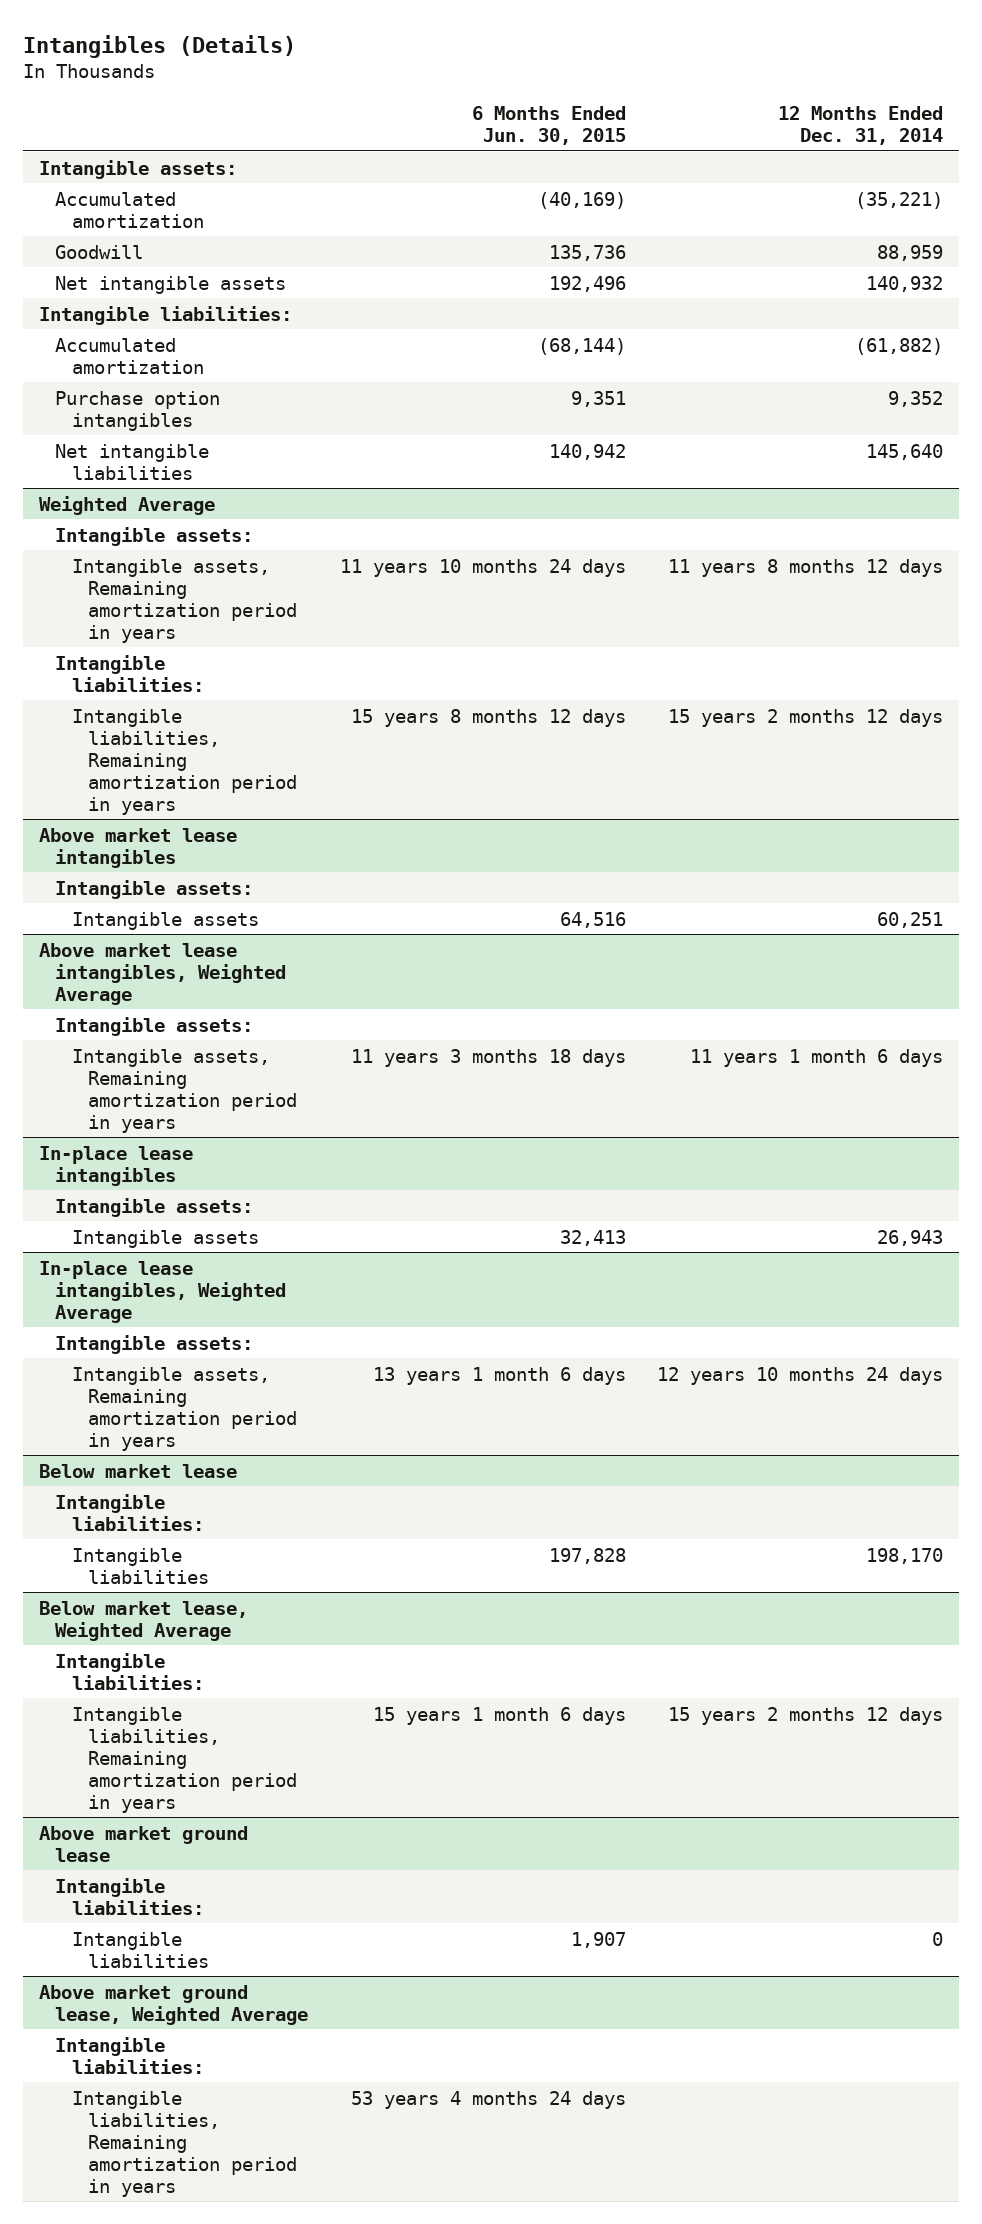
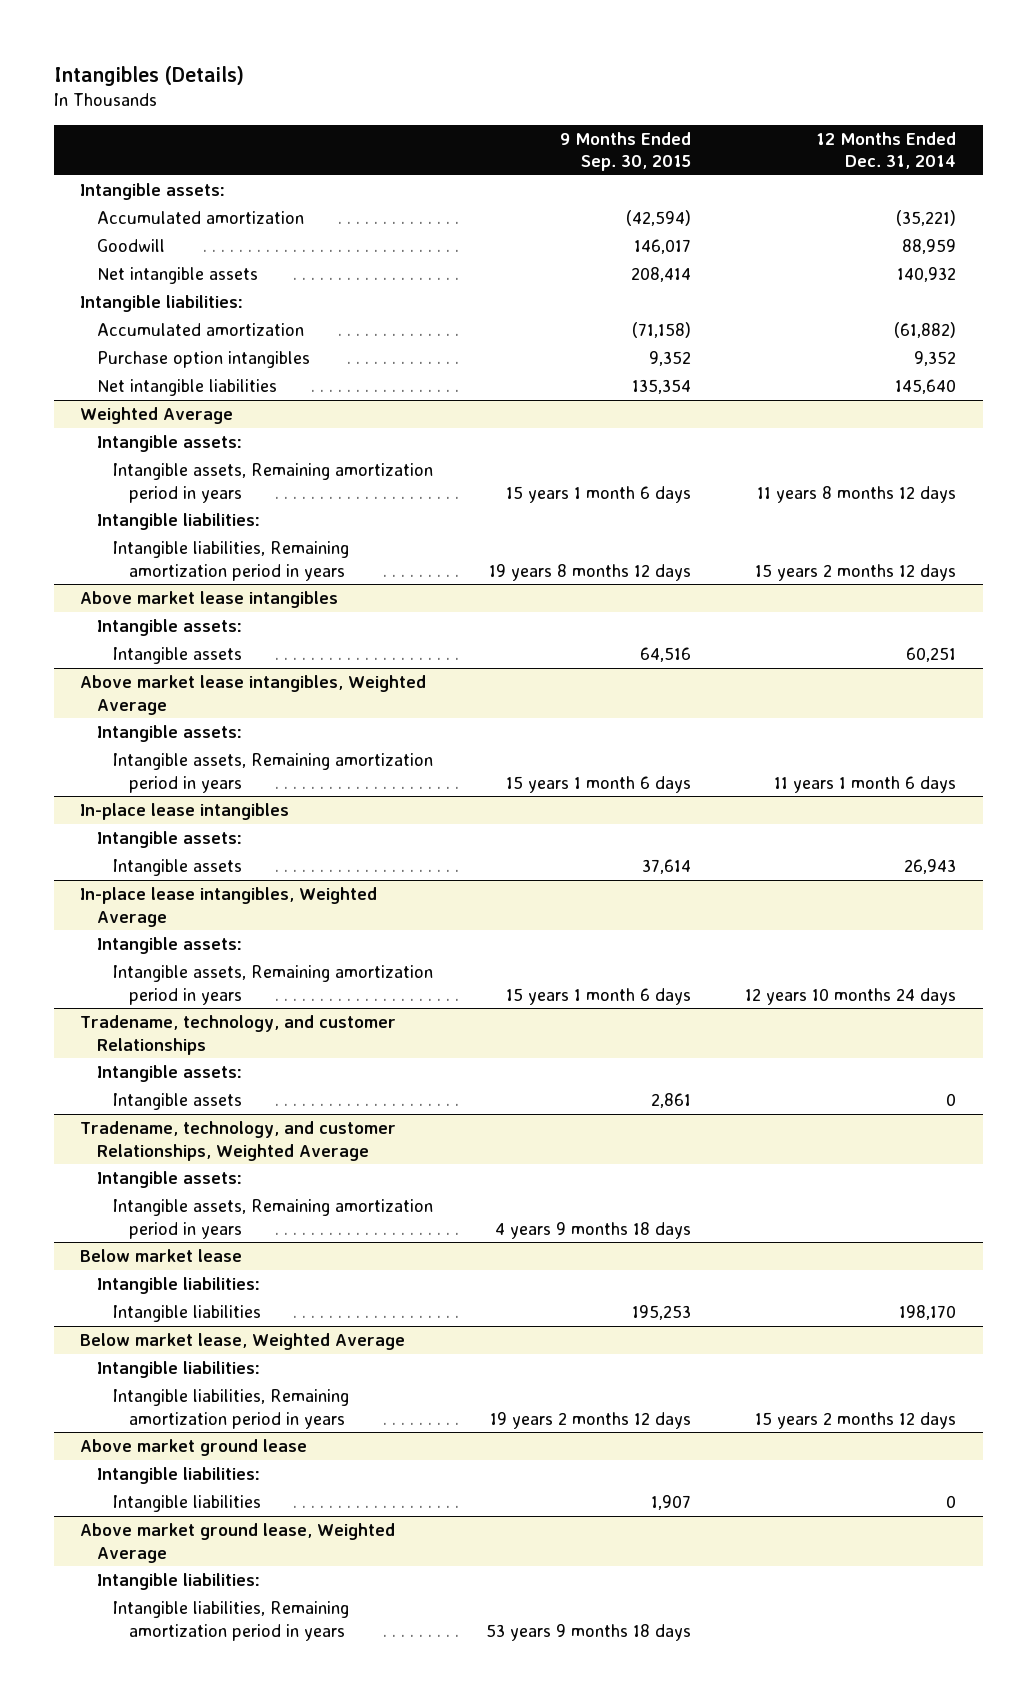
- | 6 Months Ended Jun. 30, 2015 | 12 Months Ended Dec. 31, 2014
+ | 9 Months Ended Sep. 30, 2015 | 12 Months Ended Dec. 31, 2014
+ Tradename, technology, and customer Relationships
+ Intangible assets:
+ Intangible assets | 2,861 | 0
+ Tradename, technology, and customer Relationships, Weighted Average
+ Intangible assets:
+ Intangible assets, Remaining amortization period in years | 4 years 9 months 18 days |

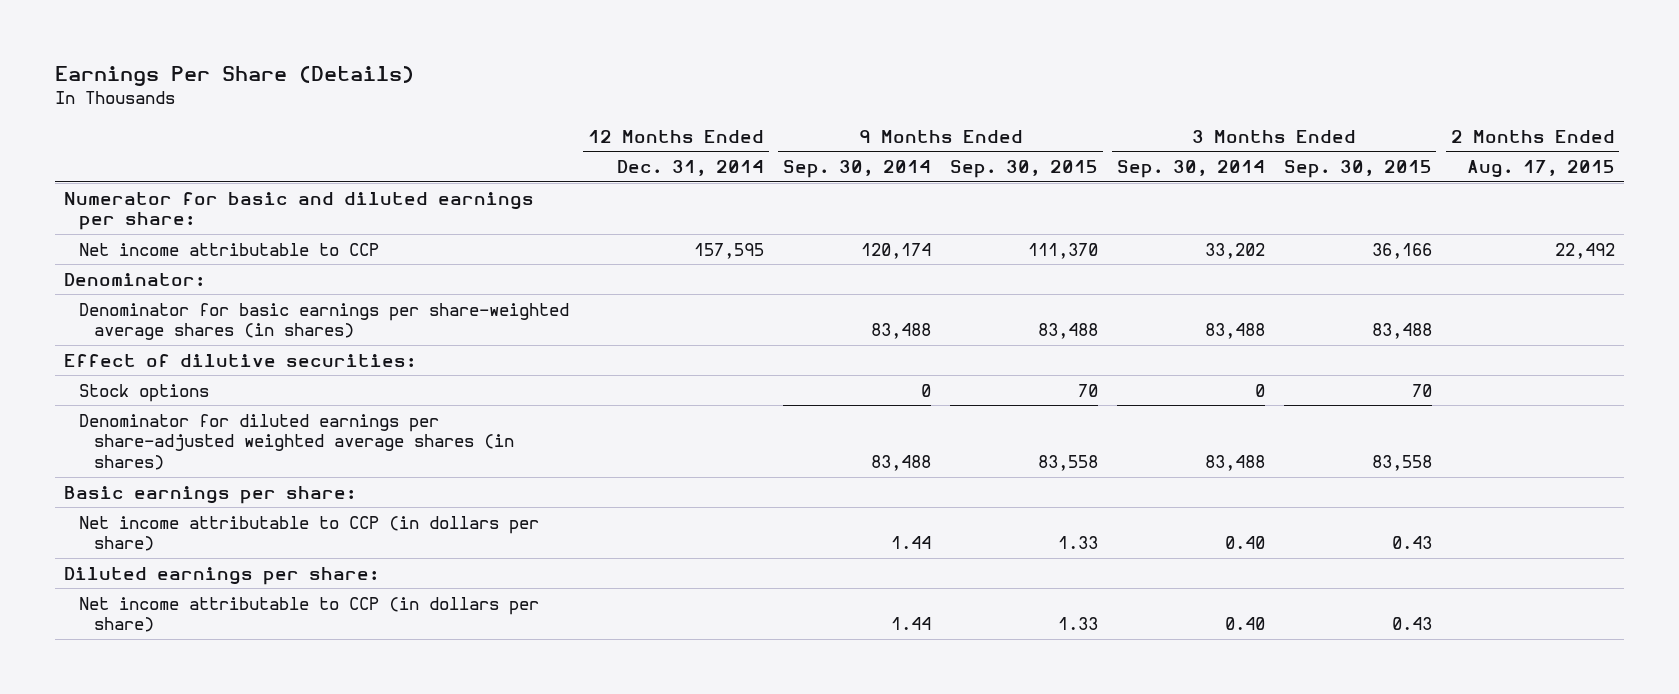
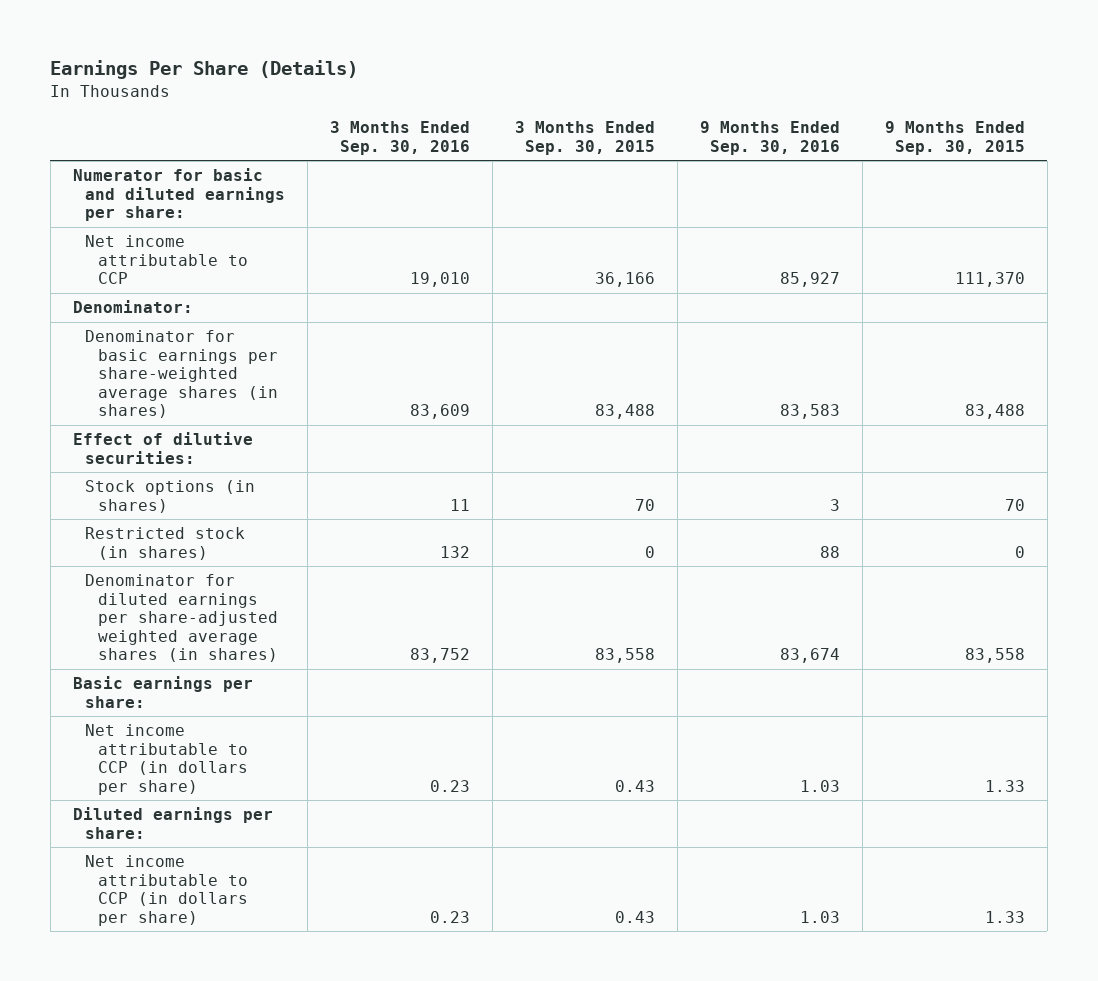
- | 12 Months Ended Dec. 31, 2014 | 9 Months Ended Sep. 30, 2014 | 9 Months Ended Sep. 30, 2015 | 3 Months Ended Sep. 30, 2014 | 3 Months Ended Sep. 30, 2015 | 2 Months Ended Aug. 17, 2015
+ | 3 Months Ended Sep. 30, 2016 | 3 Months Ended Sep. 30, 2015 | 9 Months Ended Sep. 30, 2016 | 9 Months Ended Sep. 30, 2015
- Stock options | | 0 | 70 | 0 | 70 |
+ Stock options (in shares) | 11 | 70 | 3 | 70
+ Restricted stock (in shares) | 132 | 0 | 88 | 0

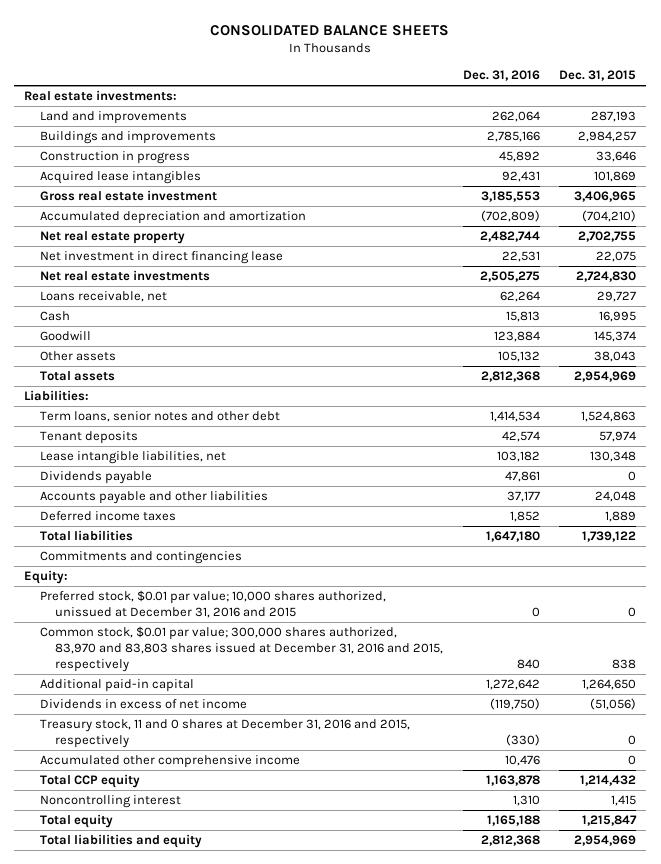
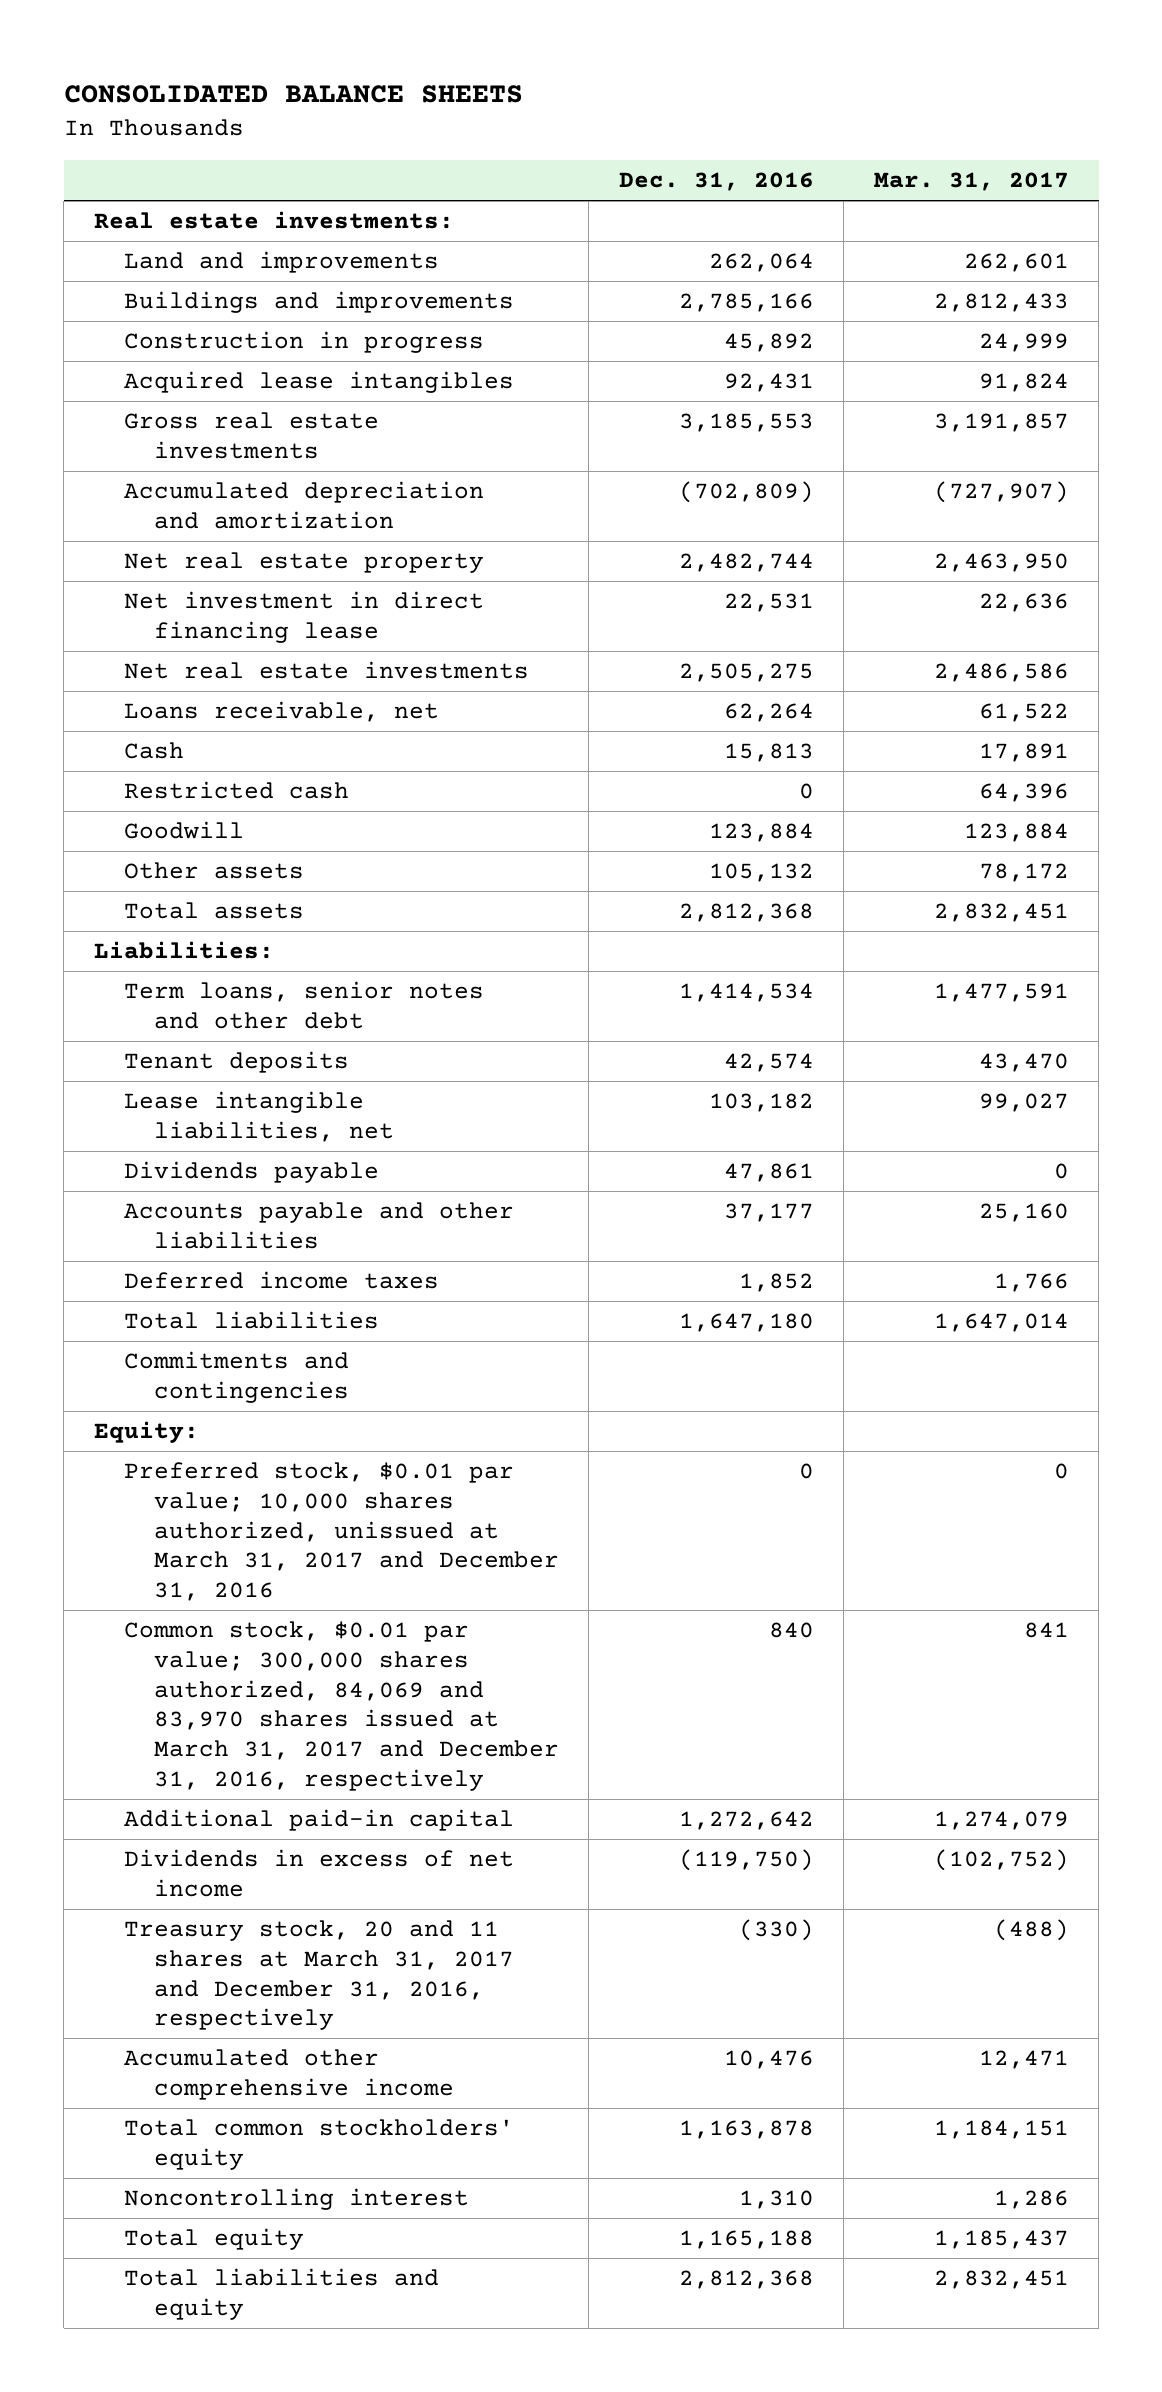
- | Dec. 31, 2016 | Dec. 31, 2015
+ | Dec. 31, 2016 | Mar. 31, 2017
- Gross real estate investment | 3,185,553 | 3,406,965
+ Gross real estate investments | 3,185,553 | 3,191,857
+ Restricted cash | 0 | 64,396
- Preferred stock, $0.01 par value; 10,000 shares authorized, unissued at December 31, 2016 and 2015 | 0 | 0
- Common stock, $0.01 par value; 300,000 shares authorized, 83,970 and 83,803 shares issued at December 31, 2016 and 2015, respectively | 840 | 838
+ Preferred stock, $0.01 par value; 10,000 shares authorized, unissued at March 31, 2017 and December 31, 2016 | 0 | 0
+ Common stock, $0.01 par value; 300,000 shares authorized, 84,069 and 83,970 shares issued at March 31, 2017 and December 31, 2016, respectively | 840 | 841
- Treasury stock, 11 and 0 shares at December 31, 2016 and 2015, respectively | (330) | 0
+ Treasury stock, 20 and 11 shares at March 31, 2017 and December 31, 2016, respectively | (330) | (488)
- Total CCP equity | 1,163,878 | 1,214,432
+ Total common stockholders' equity | 1,163,878 | 1,184,151

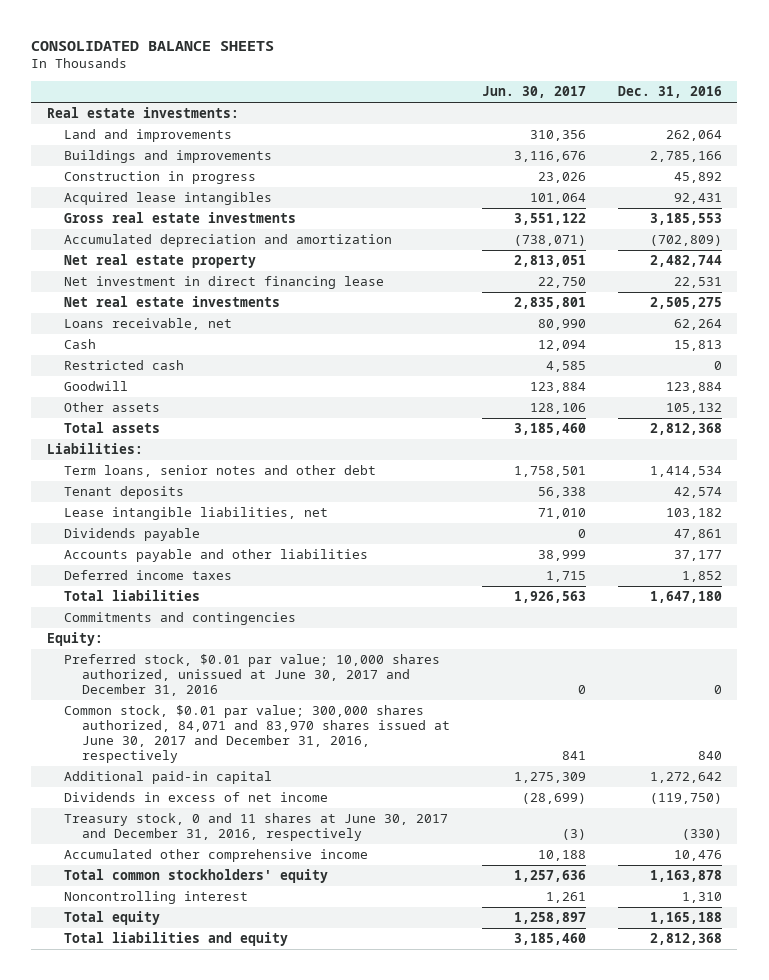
- | Dec. 31, 2016 | Mar. 31, 2017
+ | Jun. 30, 2017 | Dec. 31, 2016
- Preferred stock, $0.01 par value; 10,000 shares authorized, unissued at March 31, 2017 and December 31, 2016 | 0 | 0
- Common stock, $0.01 par value; 300,000 shares authorized, 84,069 and 83,970 shares issued at March 31, 2017 and December 31, 2016, respectively | 840 | 841
+ Preferred stock, $0.01 par value; 10,000 shares authorized, unissued at June 30, 2017 and December 31, 2016 | 0 | 0
+ Common stock, $0.01 par value; 300,000 shares authorized, 84,071 and 83,970 shares issued at June 30, 2017 and December 31, 2016, respectively | 841 | 840
- Treasury stock, 20 and 11 shares at March 31, 2017 and December 31, 2016, respectively | (330) | (488)
+ Treasury stock, 0 and 11 shares at June 30, 2017 and December 31, 2016, respectively | (3) | (330)

